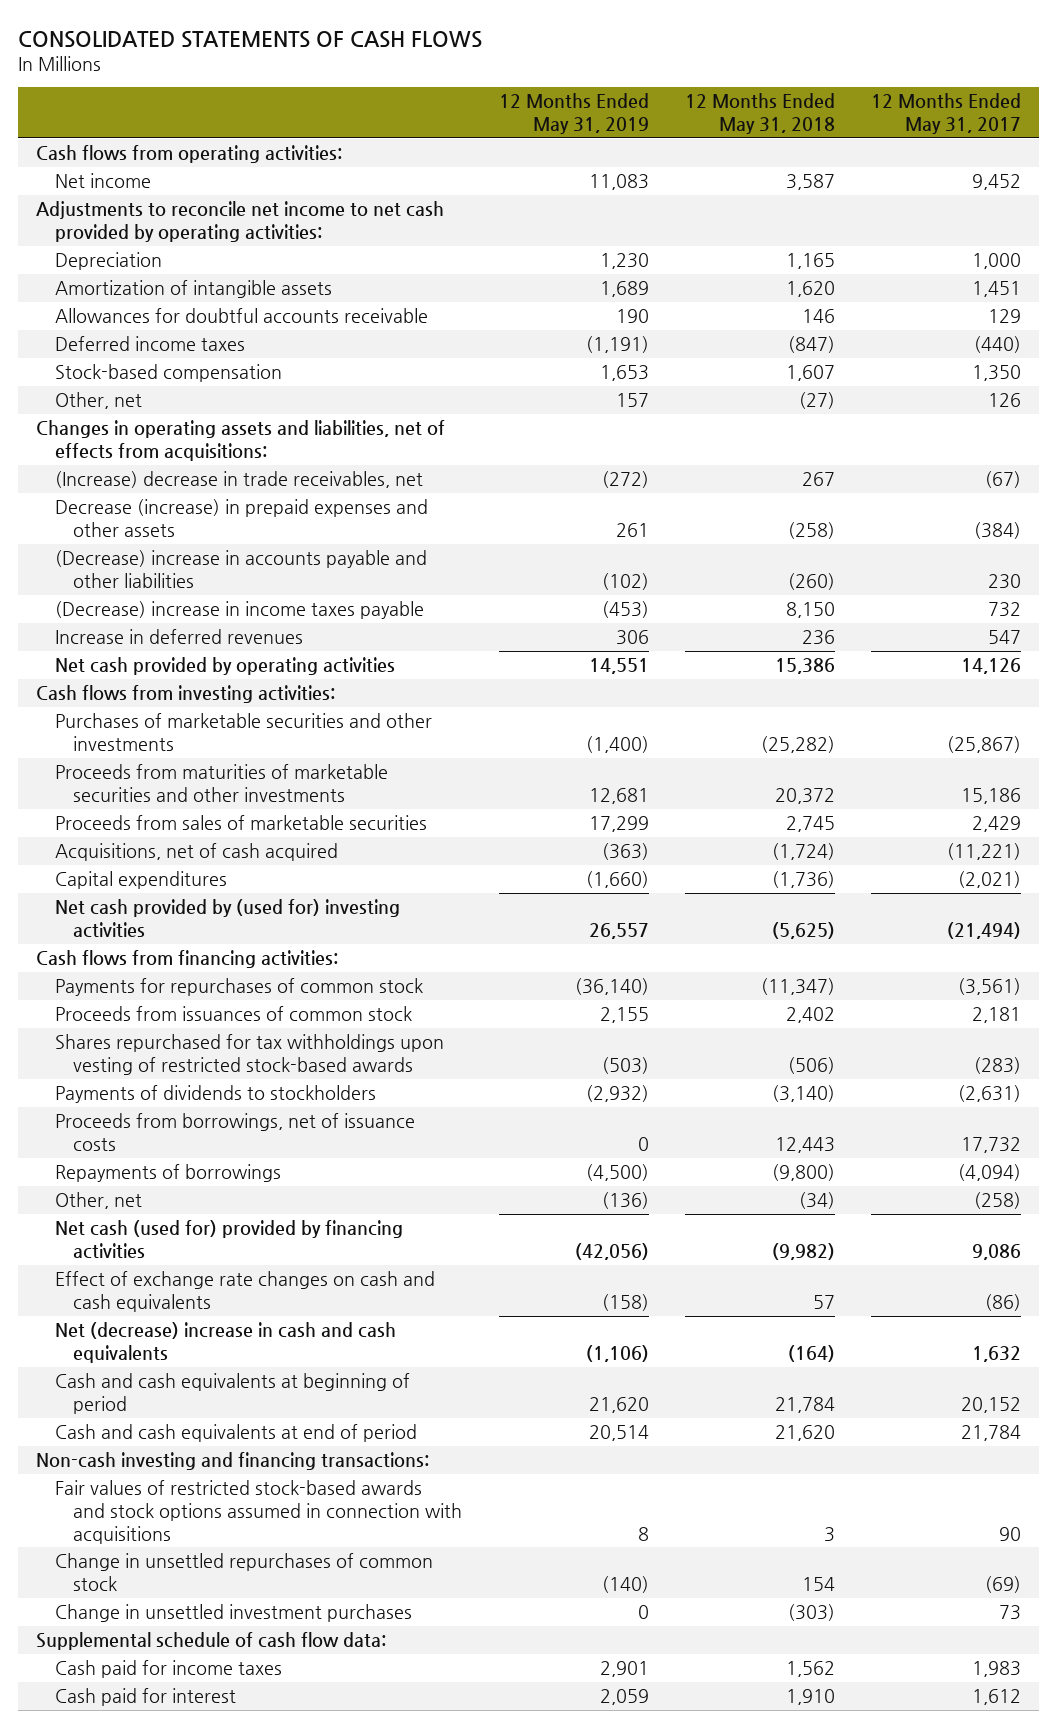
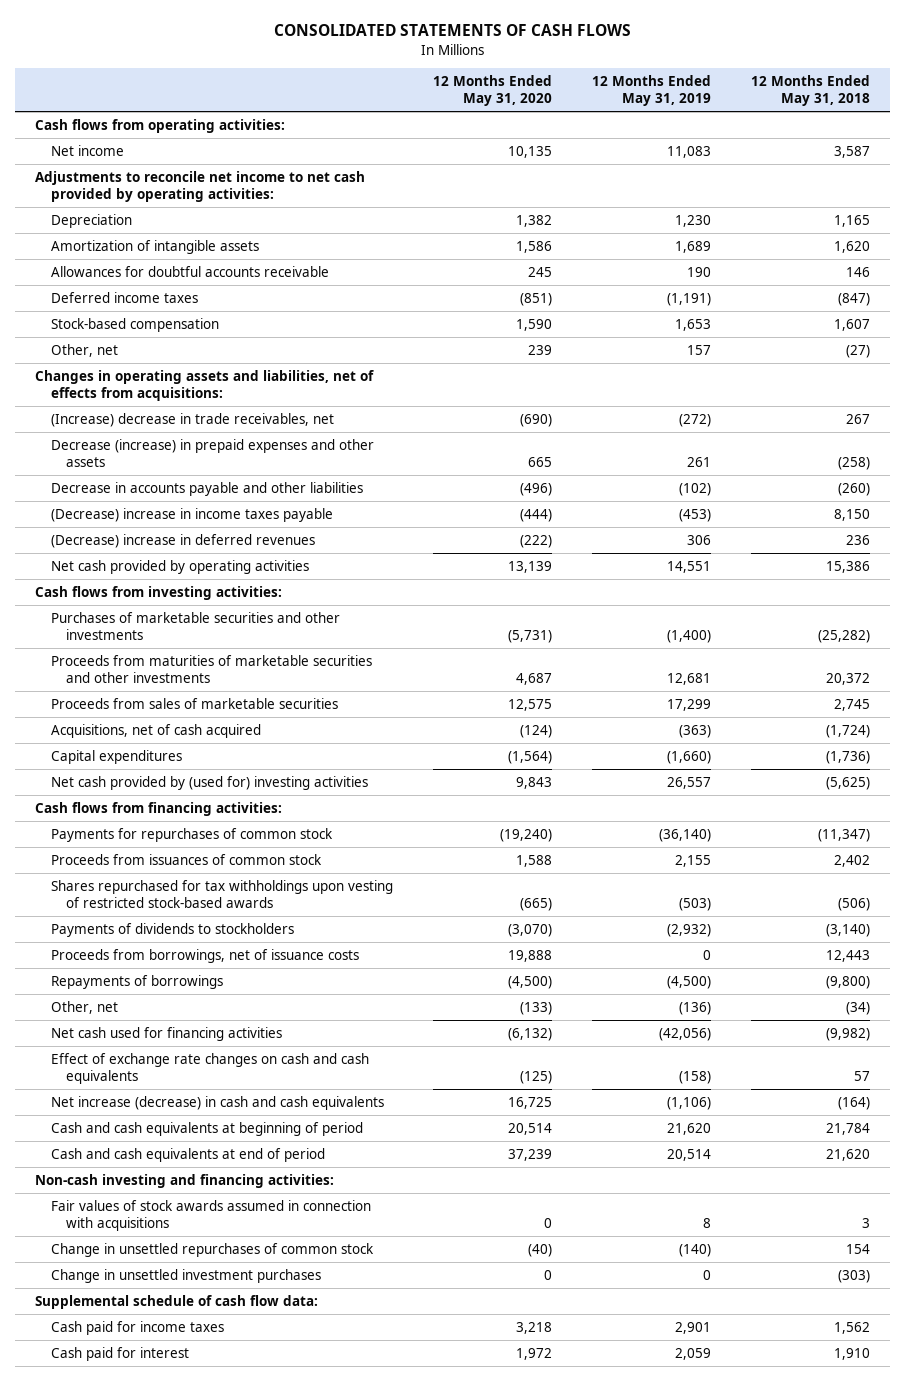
- | 12 Months Ended May 31, 2019 | 12 Months Ended May 31, 2018 | 12 Months Ended May 31, 2017
+ | 12 Months Ended May 31, 2020 | 12 Months Ended May 31, 2019 | 12 Months Ended May 31, 2018
- (Decrease) increase in accounts payable and other liabilities | (102) | (260) | 230
+ Decrease in accounts payable and other liabilities | (496) | (102) | (260)
- Increase in deferred revenues | 306 | 236 | 547
+ (Decrease) increase in deferred revenues | (222) | 306 | 236
- Net cash (used for) provided by financing activities | (42,056) | (9,982) | 9,086
+ Net cash used for financing activities | (6,132) | (42,056) | (9,982)
- Net (decrease) increase in cash and cash equivalents | (1,106) | (164) | 1,632
+ Net increase (decrease) in cash and cash equivalents | 16,725 | (1,106) | (164)
- Non-cash investing and financing transactions:
- Fair values of restricted stock-based awards and stock options assumed in connection with acquisitions | 8 | 3 | 90
+ Non-cash investing and financing activities:
+ Fair values of stock awards assumed in connection with acquisitions | 0 | 8 | 3

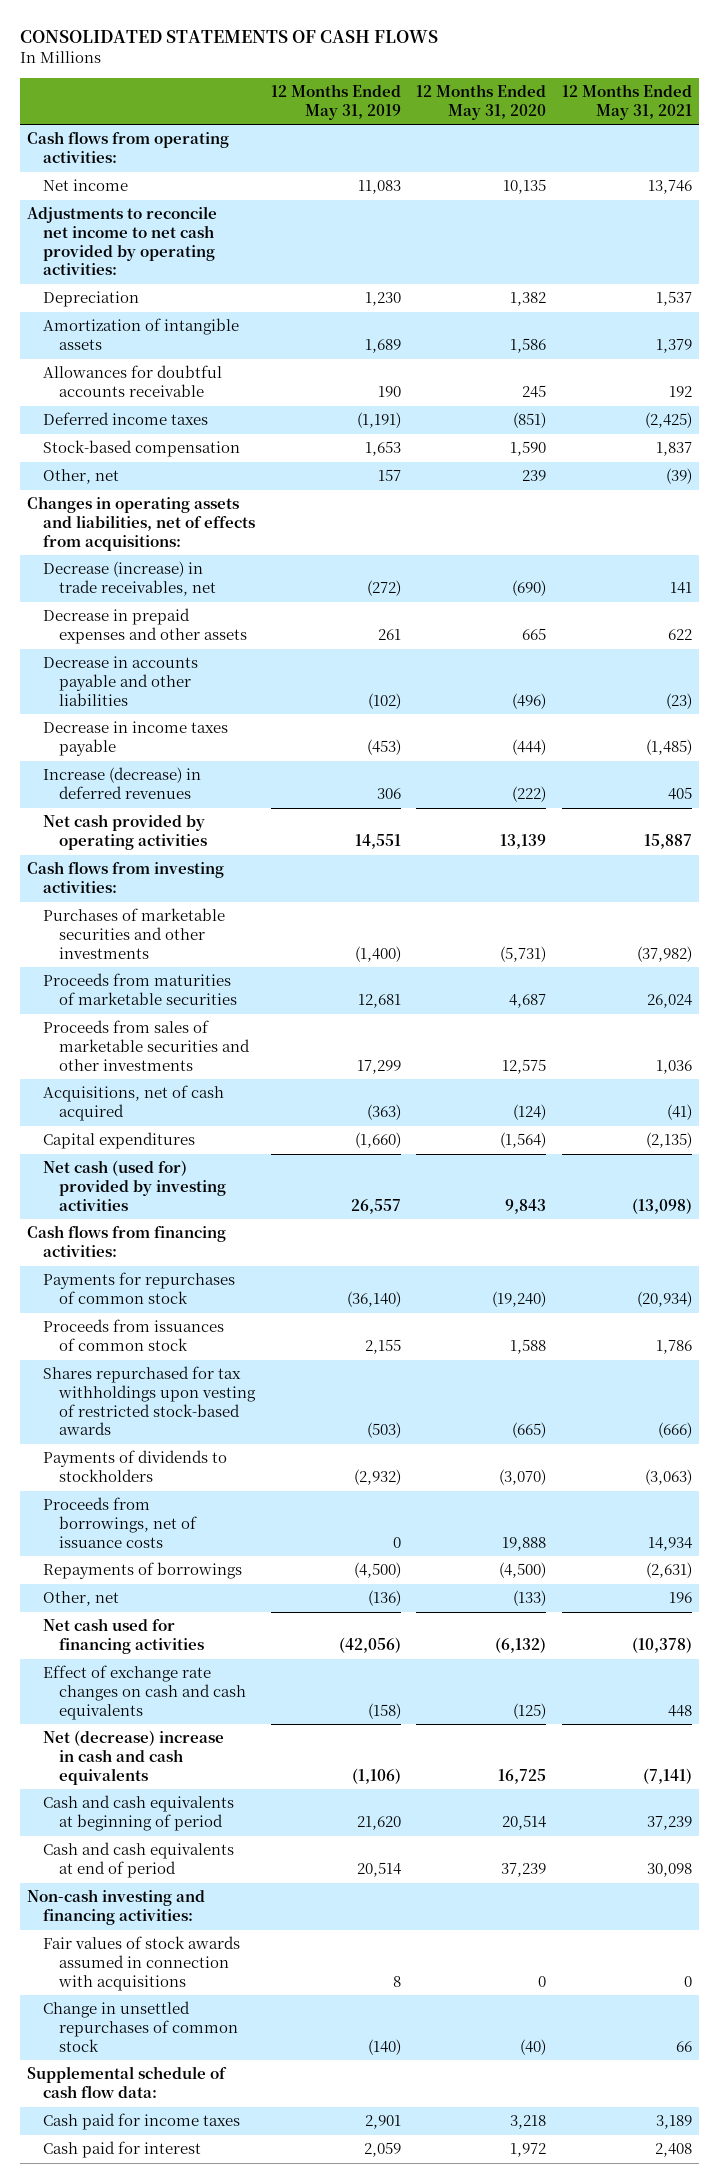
- | 12 Months Ended May 31, 2020 | 12 Months Ended May 31, 2019 | 12 Months Ended May 31, 2018
+ | 12 Months Ended May 31, 2019 | 12 Months Ended May 31, 2020 | 12 Months Ended May 31, 2021
- (Increase) decrease in trade receivables, net | (690) | (272) | 267
- Decrease (increase) in prepaid expenses and other assets | 665 | 261 | (258)
+ Decrease (increase) in trade receivables, net | (272) | (690) | 141
+ Decrease in prepaid expenses and other assets | 261 | 665 | 622
- (Decrease) increase in income taxes payable | (444) | (453) | 8,150
- (Decrease) increase in deferred revenues | (222) | 306 | 236
+ Decrease in income taxes payable | (453) | (444) | (1,485)
+ Increase (decrease) in deferred revenues | 306 | (222) | 405
- Proceeds from maturities of marketable securities and other investments | 4,687 | 12,681 | 20,372
- Proceeds from sales of marketable securities | 12,575 | 17,299 | 2,745
+ Proceeds from maturities of marketable securities | 12,681 | 4,687 | 26,024
+ Proceeds from sales of marketable securities and other investments | 17,299 | 12,575 | 1,036
- Net cash provided by (used for) investing activities | 9,843 | 26,557 | (5,625)
+ Net cash (used for) provided by investing activities | 26,557 | 9,843 | (13,098)
- Net increase (decrease) in cash and cash equivalents | 16,725 | (1,106) | (164)
+ Net (decrease) increase in cash and cash equivalents | (1,106) | 16,725 | (7,141)
- Change in unsettled investment purchases | 0 | 0 | (303)

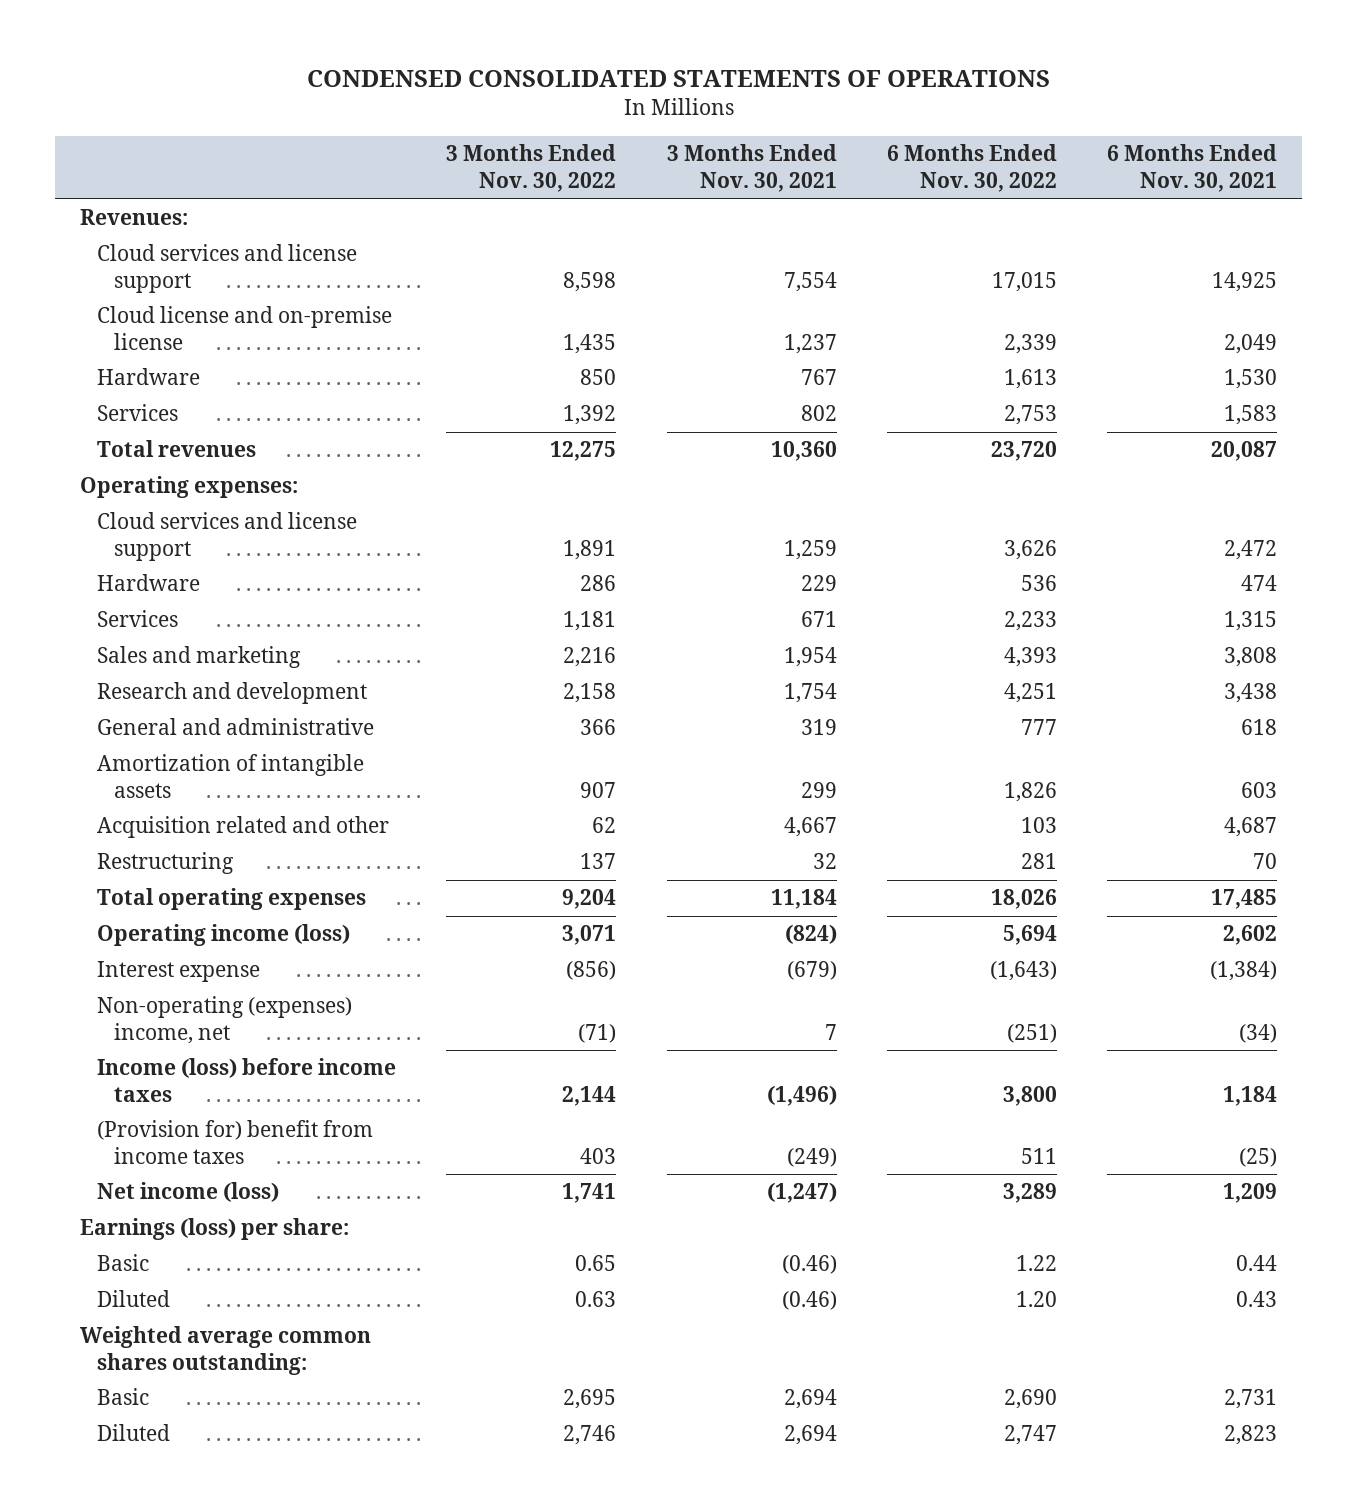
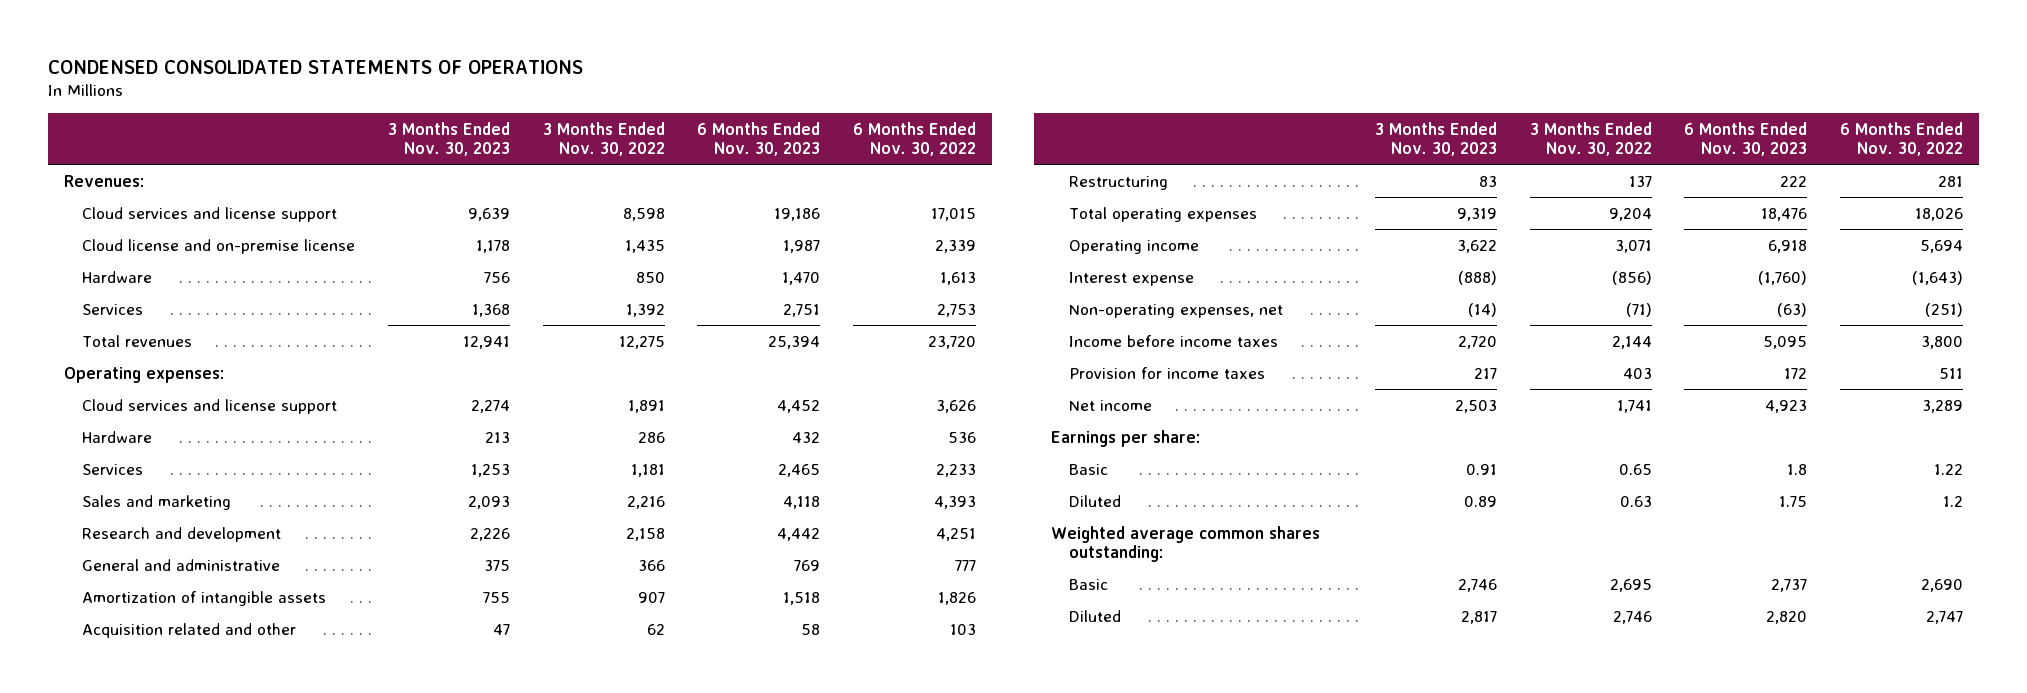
- | 3 Months Ended Nov. 30, 2022 | 3 Months Ended Nov. 30, 2021 | 6 Months Ended Nov. 30, 2022 | 6 Months Ended Nov. 30, 2021
+ | 3 Months Ended Nov. 30, 2023 | 3 Months Ended Nov. 30, 2022 | 6 Months Ended Nov. 30, 2023 | 6 Months Ended Nov. 30, 2022
- Operating income (loss) | 3,071 | (824) | 5,694 | 2,602
+ Operating income | 3,622 | 3,071 | 6,918 | 5,694
- Non-operating (expenses) income, net | (71) | 7 | (251) | (34)
- Income (loss) before income taxes | 2,144 | (1,496) | 3,800 | 1,184
- (Provision for) benefit from income taxes | 403 | (249) | 511 | (25)
- Net income (loss) | 1,741 | (1,247) | 3,289 | 1,209
- Earnings (loss) per share:
+ Non-operating expenses, net | (14) | (71) | (63) | (251)
+ Income before income taxes | 2,720 | 2,144 | 5,095 | 3,800
+ Provision for income taxes | 217 | 403 | 172 | 511
+ Net income | 2,503 | 1,741 | 4,923 | 3,289
+ Earnings per share:
- Diluted | 0.63 | (0.46) | 1.20 | 0.43
+ Diluted | 0.89 | 0.63 | 1.75 | 1.2

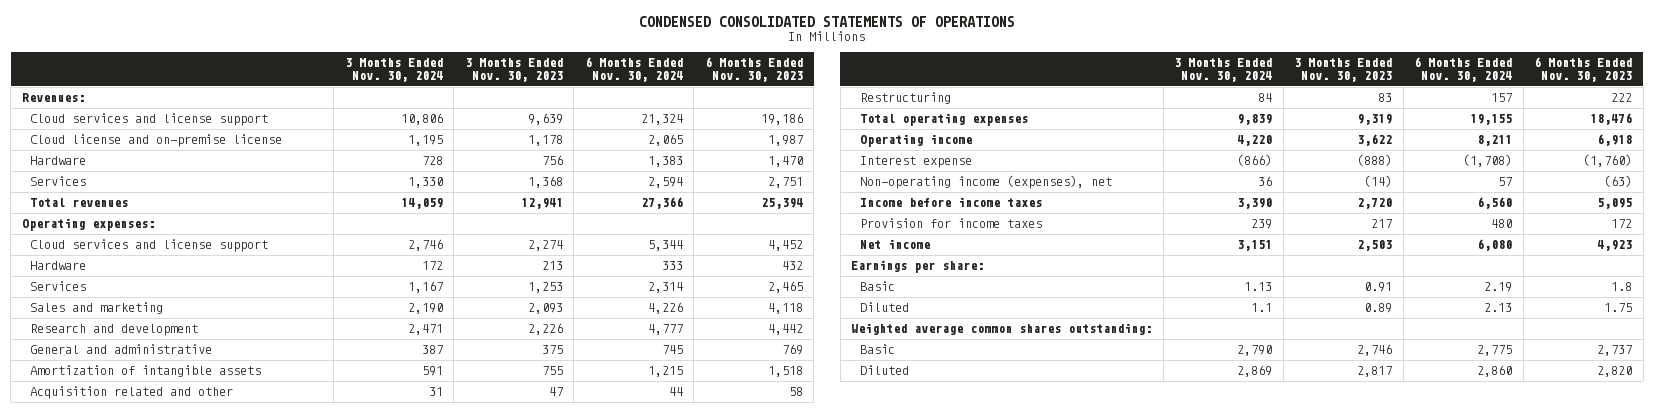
- | 3 Months Ended Nov. 30, 2023 | 3 Months Ended Nov. 30, 2022 | 6 Months Ended Nov. 30, 2023 | 6 Months Ended Nov. 30, 2022
+ | 3 Months Ended Nov. 30, 2024 | 3 Months Ended Nov. 30, 2023 | 6 Months Ended Nov. 30, 2024 | 6 Months Ended Nov. 30, 2023
- Non-operating expenses, net | (14) | (71) | (63) | (251)
+ Non-operating income (expenses), net | 36 | (14) | 57 | (63)

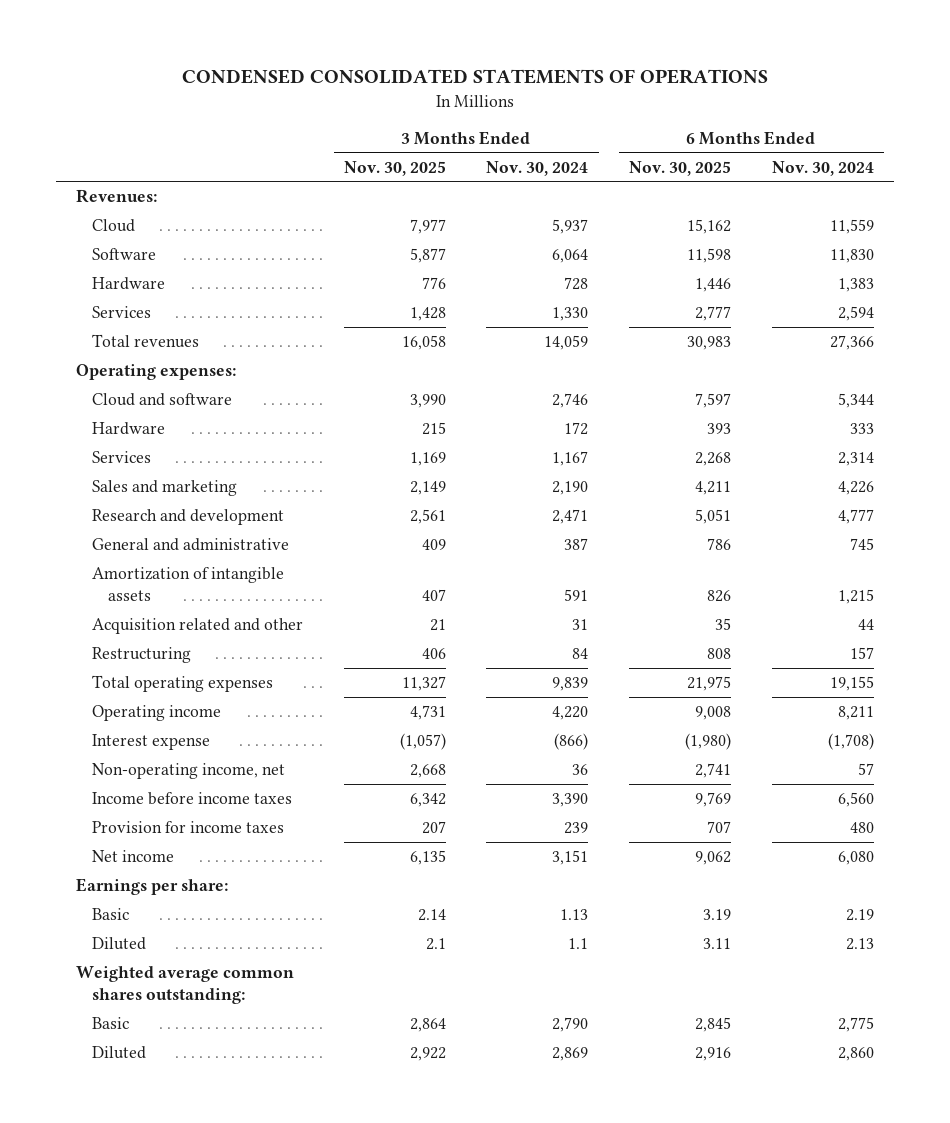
- | 3 Months Ended Nov. 30, 2024 | 3 Months Ended Nov. 30, 2023 | 6 Months Ended Nov. 30, 2024 | 6 Months Ended Nov. 30, 2023
+ | 3 Months Ended Nov. 30, 2025 | 3 Months Ended Nov. 30, 2024 | 6 Months Ended Nov. 30, 2025 | 6 Months Ended Nov. 30, 2024
- Cloud services and license support | 10,806 | 9,639 | 21,324 | 19,186
- Cloud license and on-premise license | 1,195 | 1,178 | 2,065 | 1,987
+ Cloud | 7,977 | 5,937 | 15,162 | 11,559
+ Software | 5,877 | 6,064 | 11,598 | 11,830
- Cloud services and license support | 2,746 | 2,274 | 5,344 | 4,452
+ Cloud and software | 3,990 | 2,746 | 7,597 | 5,344
- Non-operating income (expenses), net | 36 | (14) | 57 | (63)
+ Non-operating income, net | 2,668 | 36 | 2,741 | 57

